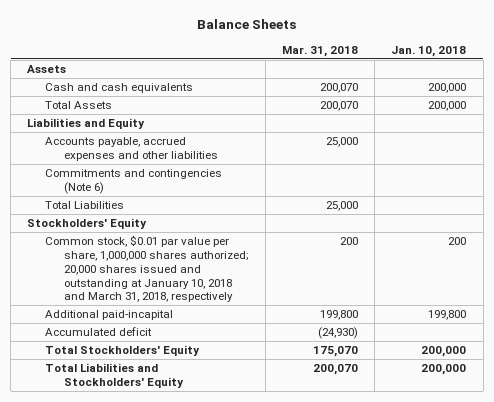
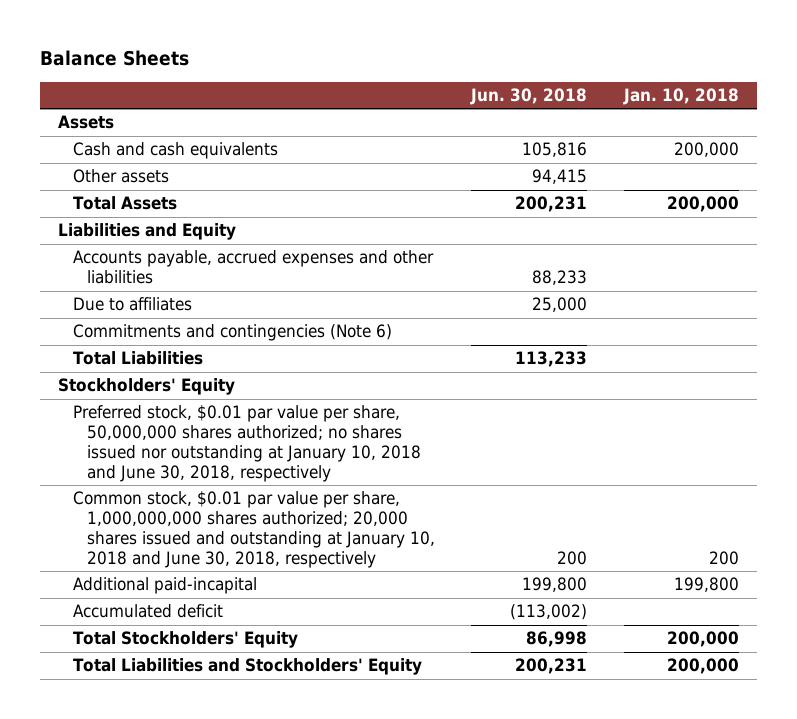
- | Mar. 31, 2018 | Jan. 10, 2018
+ | Jun. 30, 2018 | Jan. 10, 2018
+ Other assets | 94,415 |
+ Due to affiliates | 25,000 |
- Common stock, $0.01 par value per share, 1,000,000 shares authorized; 20,000 shares issued and outstanding at January 10, 2018 and March 31, 2018, respectively | 200 | 200
+ Preferred stock, $0.01 par value per share, 50,000,000 shares authorized; no shares issued nor outstanding at January 10, 2018 and June 30, 2018, respectively
+ Common stock, $0.01 par value per share, 1,000,000,000 shares authorized; 20,000 shares issued and outstanding at January 10, 2018 and June 30, 2018, respectively | 200 | 200

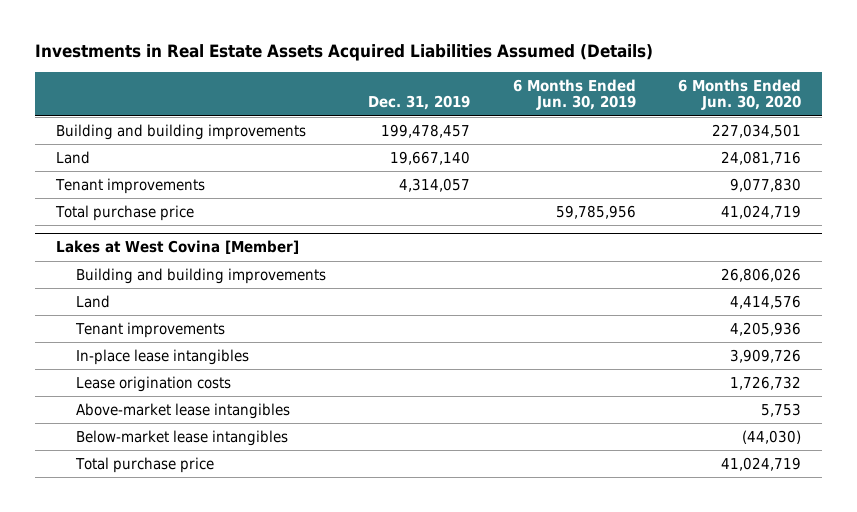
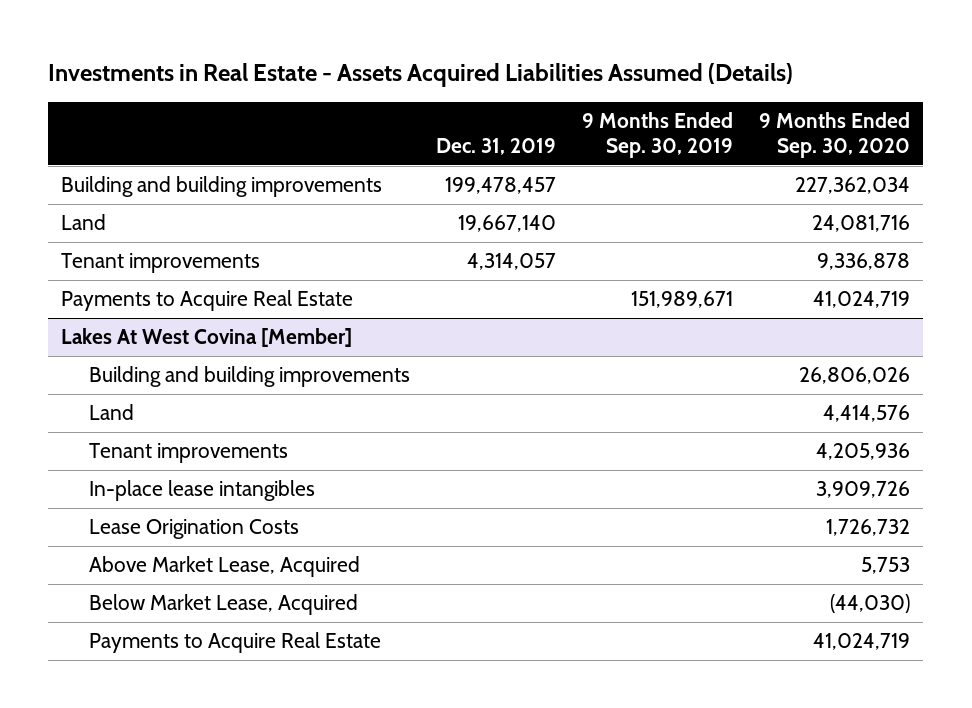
- Investments in Real Estate Assets Acquired Liabilities Assumed (Details)
+ Investments in Real Estate - Assets Acquired Liabilities Assumed (Details)
- | Dec. 31, 2019 | 6 Months Ended Jun. 30, 2019 | 6 Months Ended Jun. 30, 2020
+ | Dec. 31, 2019 | 9 Months Ended Sep. 30, 2019 | 9 Months Ended Sep. 30, 2020
- Total purchase price | | 59,785,956 | 41,024,719
- Lakes at West Covina [Member]
+ Payments to Acquire Real Estate | | 151,989,671 | 41,024,719
+ Lakes At West Covina [Member]
- Lease origination costs | | | 1,726,732
- Above-market lease intangibles | | | 5,753
- Below-market lease intangibles | | | (44,030)
- Total purchase price | | | 41,024,719
+ Lease Origination Costs | | | 1,726,732
+ Above Market Lease, Acquired | | | 5,753
+ Below Market Lease, Acquired | | | (44,030)
+ Payments to Acquire Real Estate | | | 41,024,719

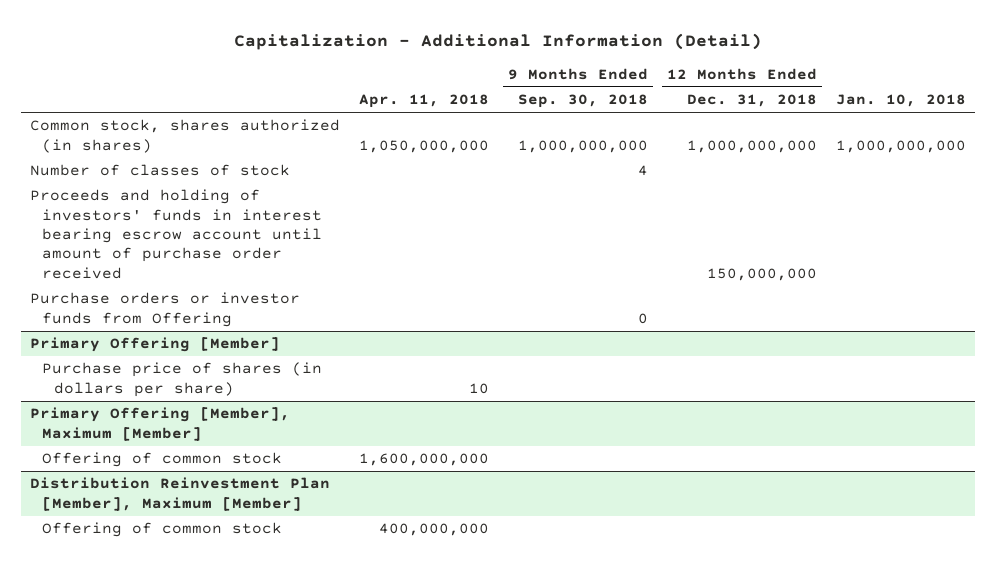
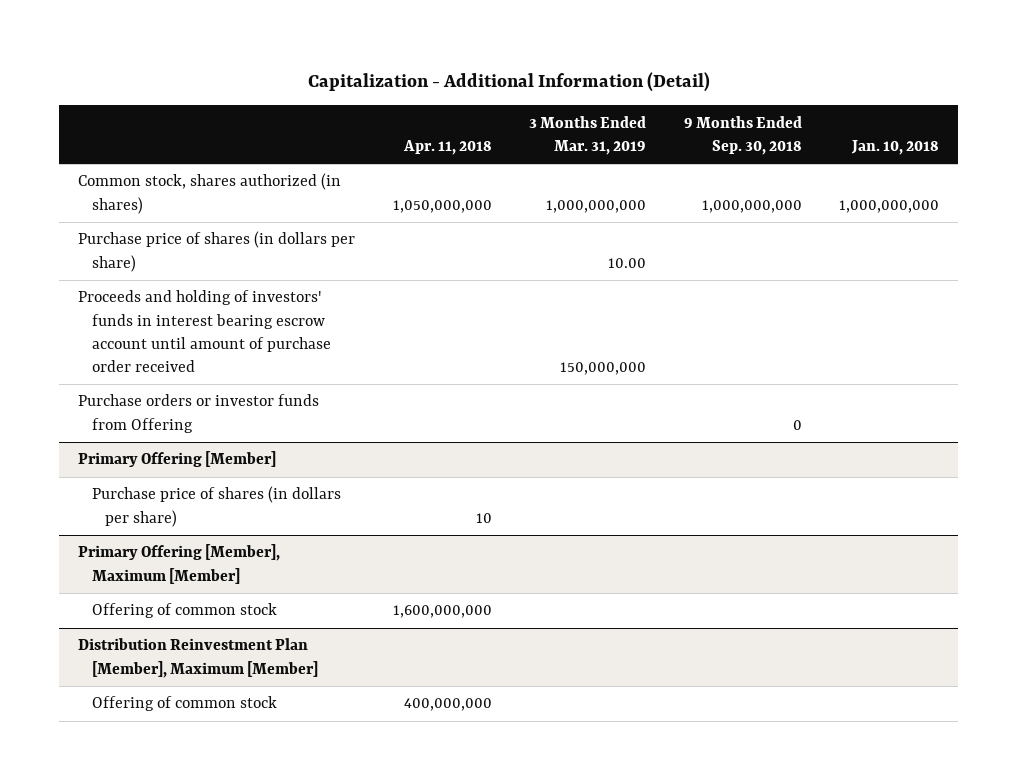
- | Apr. 11, 2018 | 9 Months Ended Sep. 30, 2018 | 12 Months Ended Dec. 31, 2018 | Jan. 10, 2018
+ | Apr. 11, 2018 | 3 Months Ended Mar. 31, 2019 | 9 Months Ended Sep. 30, 2018 | Jan. 10, 2018
- Number of classes of stock | | 4 | |
+ Purchase price of shares (in dollars per share) | | 10.00 | |

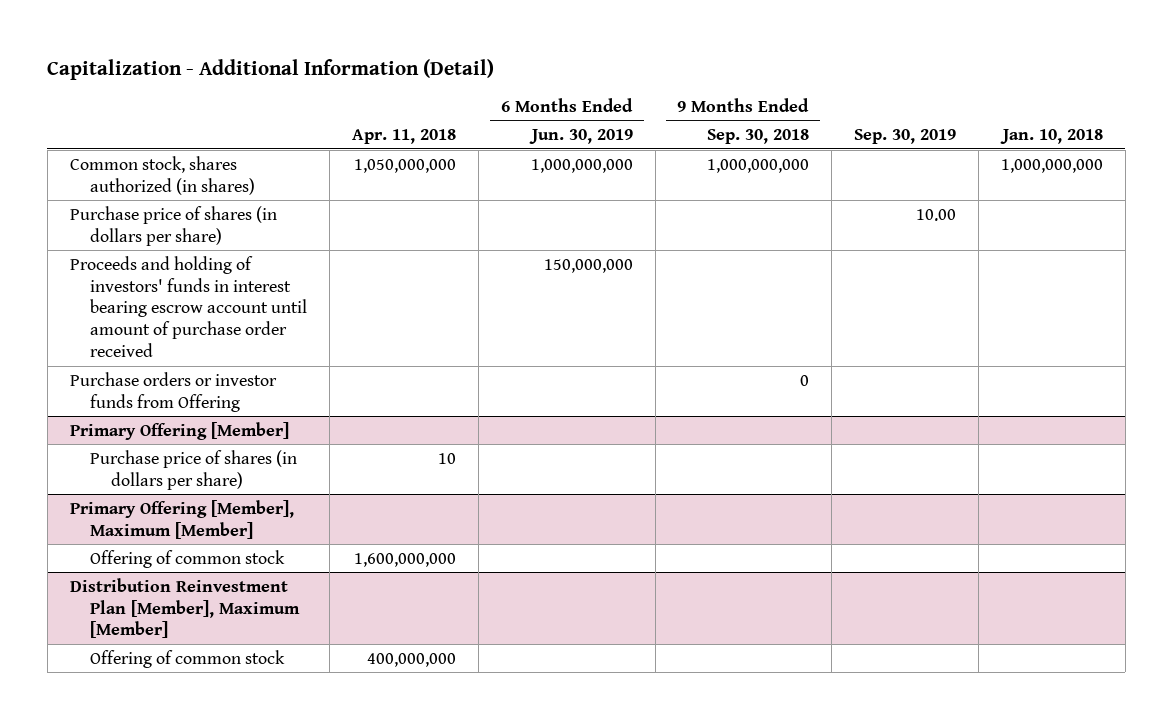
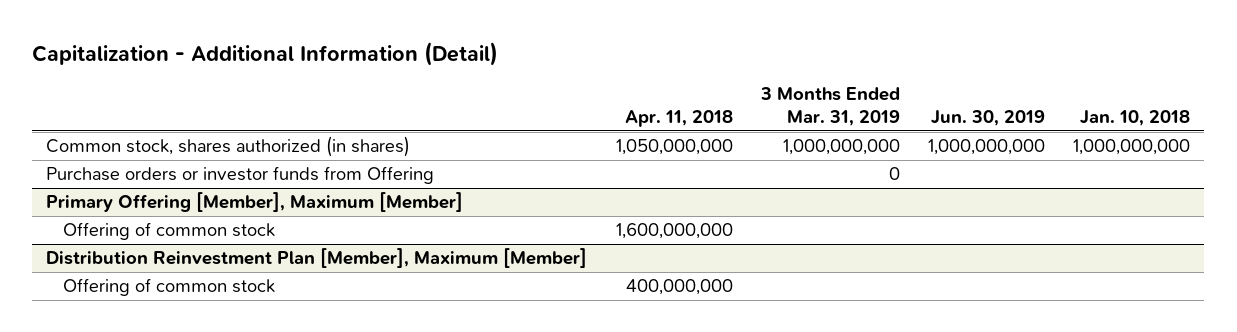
- | Apr. 11, 2018 | 6 Months Ended Jun. 30, 2019 | 9 Months Ended Sep. 30, 2018 | Sep. 30, 2019 | Jan. 10, 2018
+ | Apr. 11, 2018 | 3 Months Ended Mar. 31, 2019 | Jun. 30, 2019 | Jan. 10, 2018
- Purchase price of shares (in dollars per share) | | | | 10.00 |
- Proceeds and holding of investors' funds in interest bearing escrow account until amount of purchase order received | | 150,000,000 | | |
- Primary Offering [Member]
- Purchase price of shares (in dollars per share) | 10 | | | |

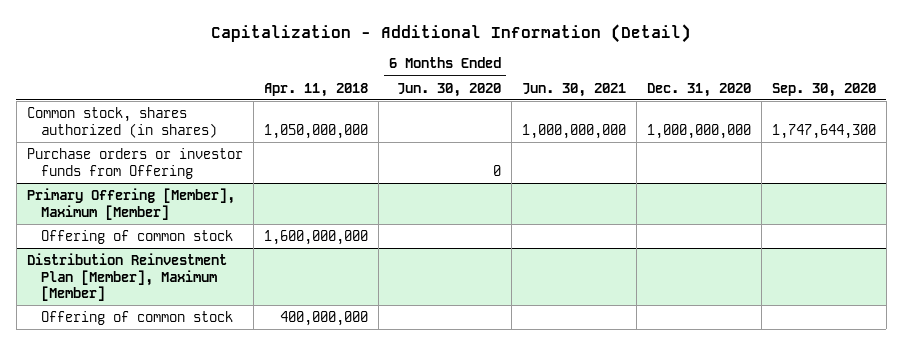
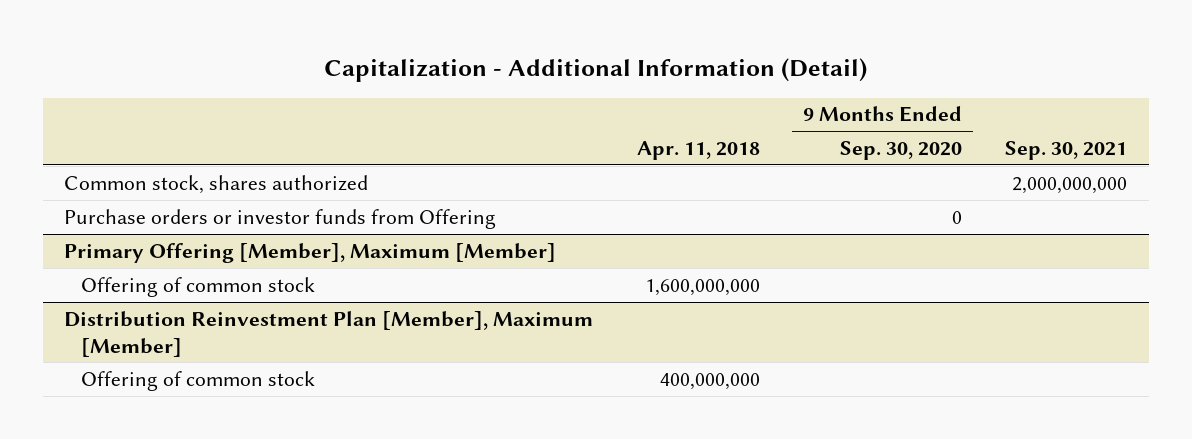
- | Apr. 11, 2018 | 6 Months Ended Jun. 30, 2020 | Jun. 30, 2021 | Dec. 31, 2020 | Sep. 30, 2020
+ | Apr. 11, 2018 | 9 Months Ended Sep. 30, 2020 | Sep. 30, 2021
- Common stock, shares authorized (in shares) | 1,050,000,000 | | 1,000,000,000 | 1,000,000,000 | 1,747,644,300
+ Common stock, shares authorized | | | 2,000,000,000

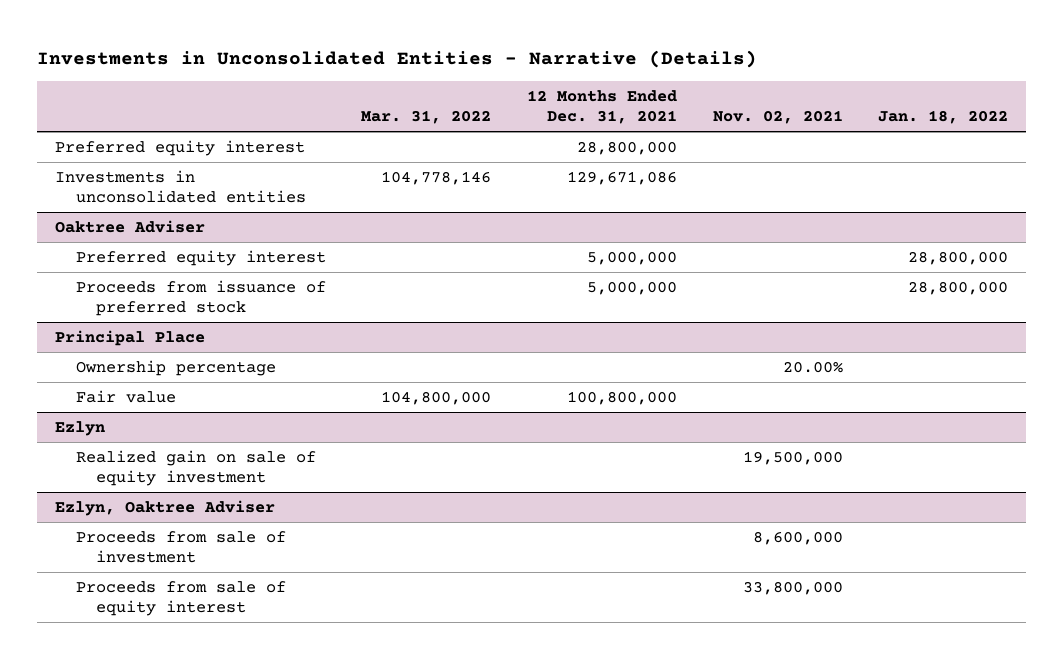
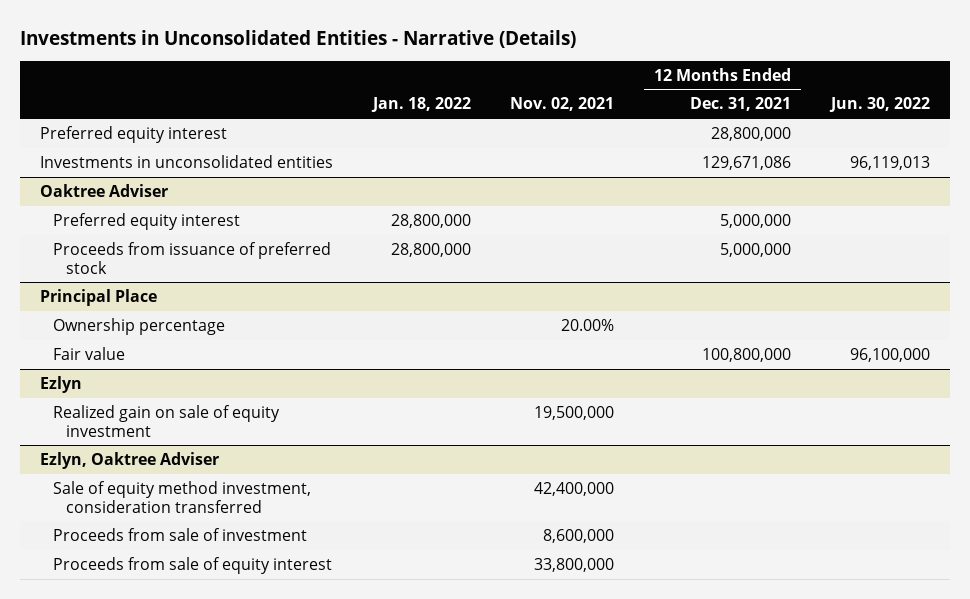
- | Mar. 31, 2022 | 12 Months Ended Dec. 31, 2021 | Nov. 02, 2021 | Jan. 18, 2022
+ | Jan. 18, 2022 | Nov. 02, 2021 | 12 Months Ended Dec. 31, 2021 | Jun. 30, 2022
@ Ezlyn, Oaktree Adviser
+ Sale of equity method investment, consideration transferred | | 42,400,000 | |

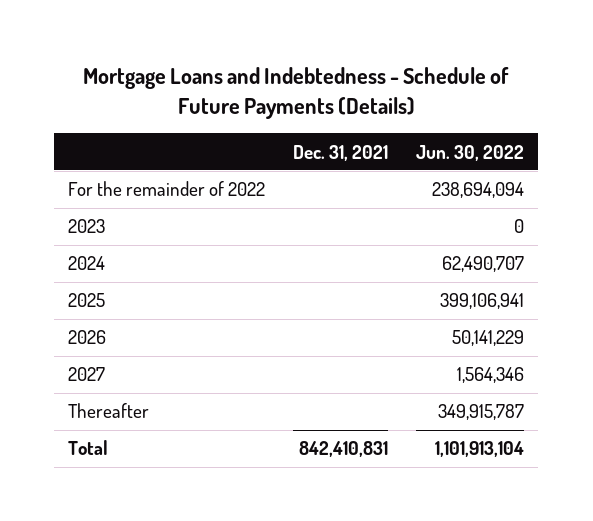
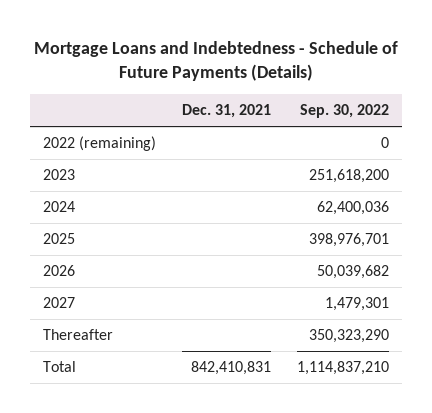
- | Dec. 31, 2021 | Jun. 30, 2022
+ | Dec. 31, 2021 | Sep. 30, 2022
- For the remainder of 2022 | | 238,694,094
+ 2022 (remaining) | | 0

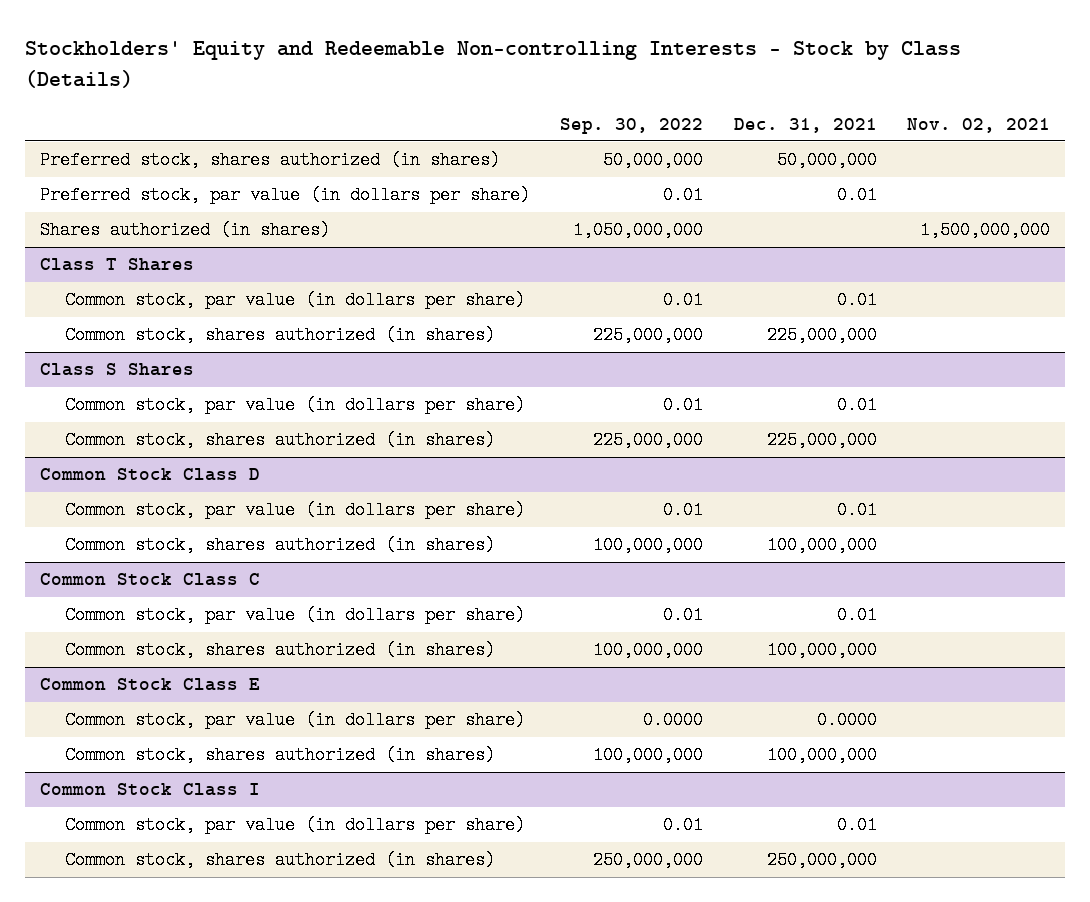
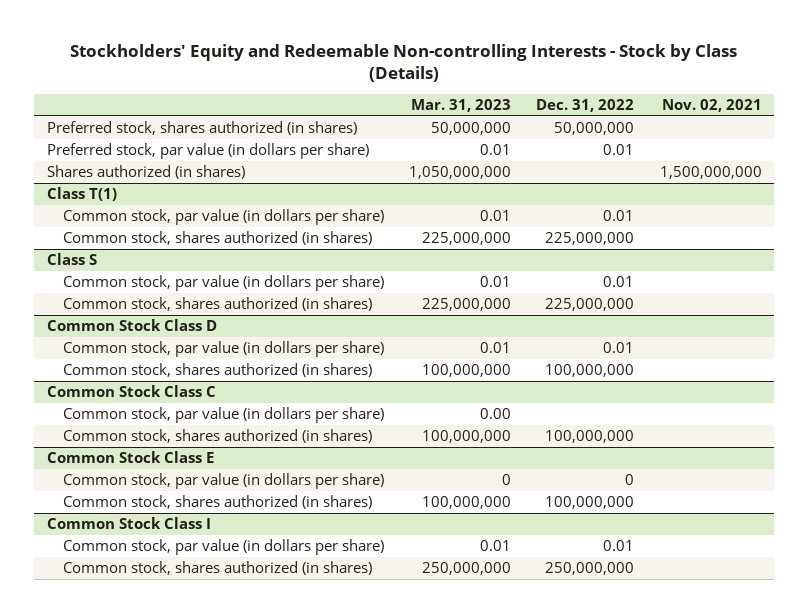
- | Sep. 30, 2022 | Dec. 31, 2021 | Nov. 02, 2021
+ | Mar. 31, 2023 | Dec. 31, 2022 | Nov. 02, 2021
- Class T Shares
+ Class T(1)
- Class S Shares
+ Class S

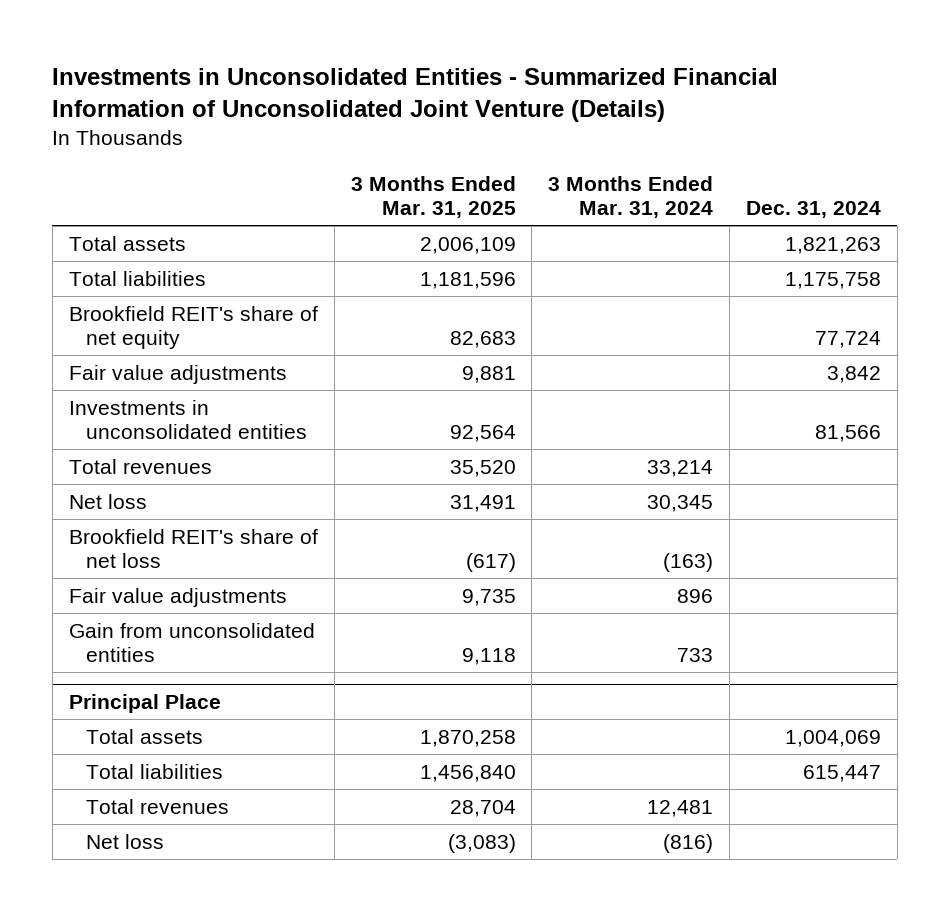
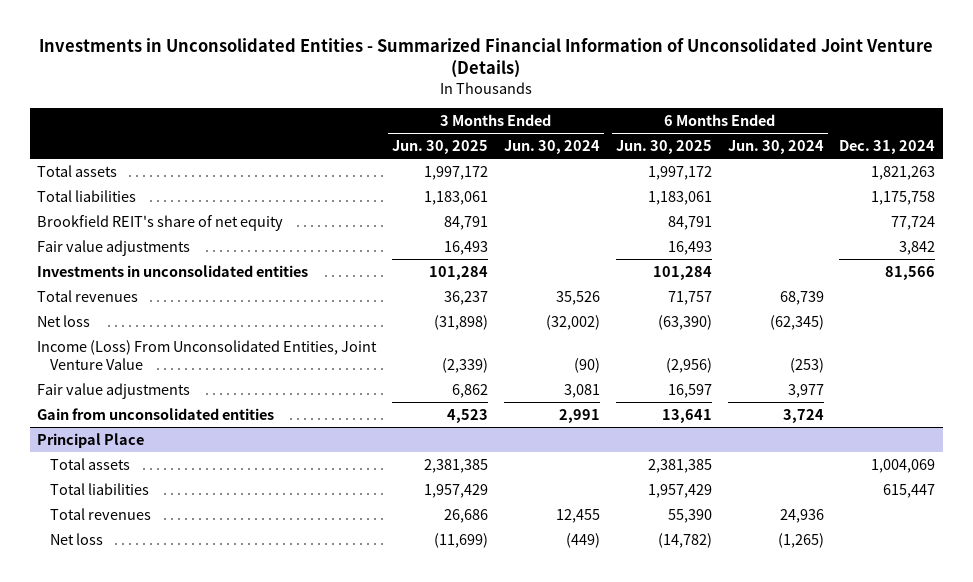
- | 3 Months Ended Mar. 31, 2025 | 3 Months Ended Mar. 31, 2024 | Dec. 31, 2024
+ | 3 Months Ended Jun. 30, 2025 | 3 Months Ended Jun. 30, 2024 | 6 Months Ended Jun. 30, 2025 | 6 Months Ended Jun. 30, 2024 | Dec. 31, 2024
- Brookfield REIT's share of net loss | (617) | (163) |
+ Income (Loss) From Unconsolidated Entities, Joint Venture Value | (2,339) | (90) | (2,956) | (253) |

